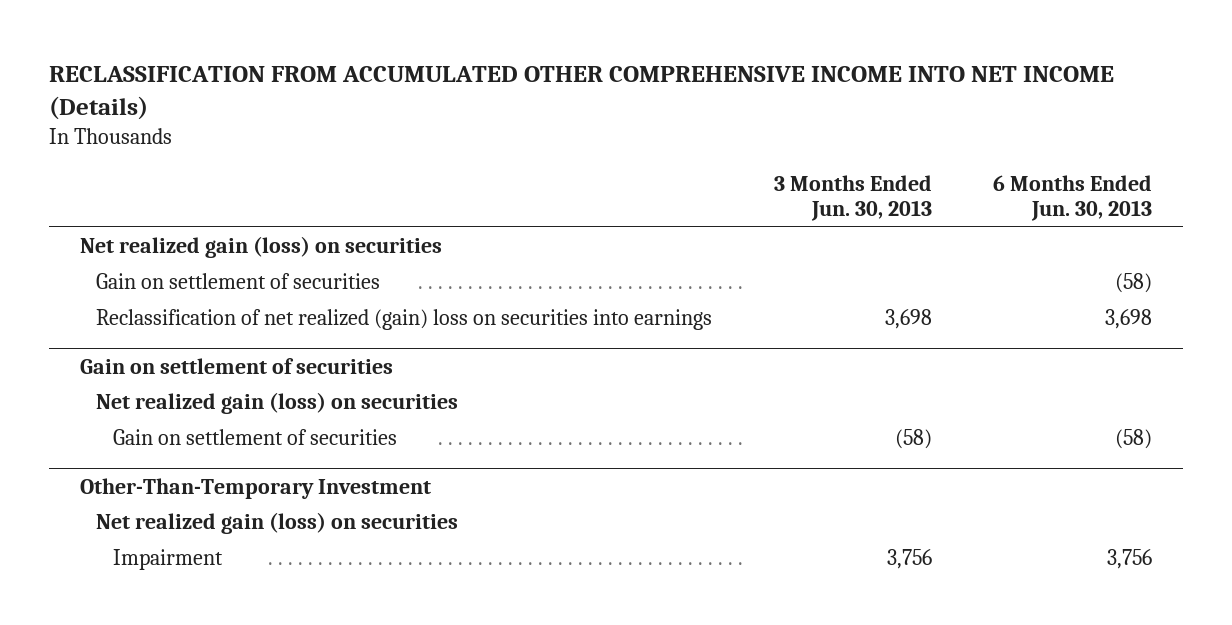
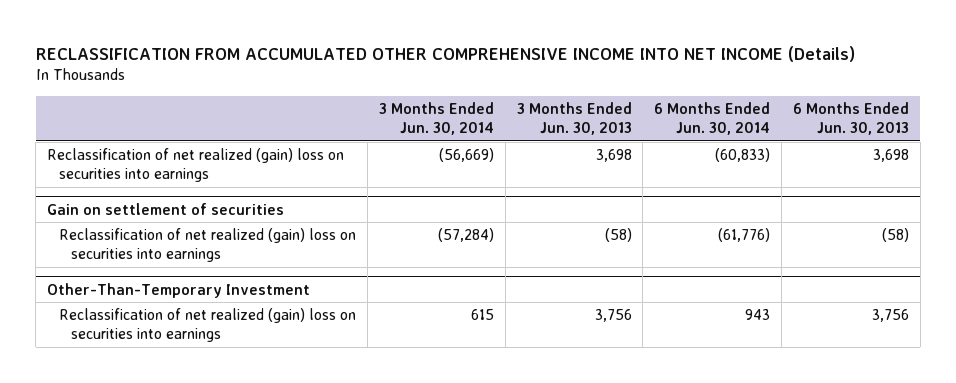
- | 3 Months Ended Jun. 30, 2013 | 6 Months Ended Jun. 30, 2013
+ | 3 Months Ended Jun. 30, 2014 | 3 Months Ended Jun. 30, 2013 | 6 Months Ended Jun. 30, 2014 | 6 Months Ended Jun. 30, 2013
- Net realized gain (loss) on securities
- Gain on settlement of securities | | (58)
@ Gain on settlement of securities
- Net realized gain (loss) on securities
- Gain on settlement of securities | (58) | (58)
+ Reclassification of net realized (gain) loss on securities into earnings | (57,284) | (58) | (61,776) | (58)
@ Other-Than-Temporary Investment
- Net realized gain (loss) on securities
- Impairment | 3,756 | 3,756
+ Reclassification of net realized (gain) loss on securities into earnings | 615 | 3,756 | 943 | 3,756

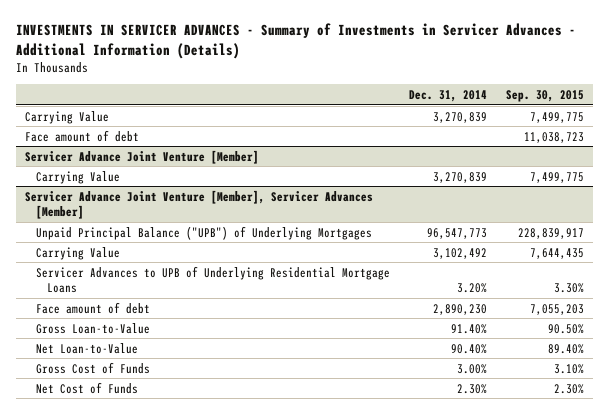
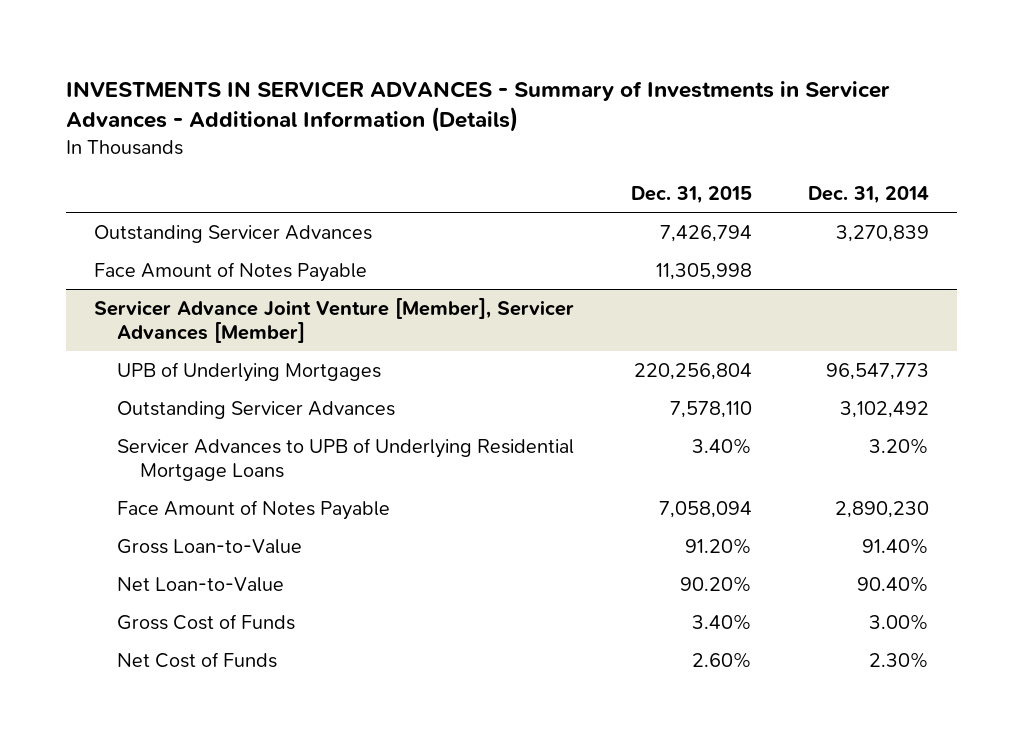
- | Dec. 31, 2014 | Sep. 30, 2015
+ | Dec. 31, 2015 | Dec. 31, 2014
- Carrying Value | 3,270,839 | 7,499,775
- Face amount of debt | | 11,038,723
- Servicer Advance Joint Venture [Member]
- Carrying Value | 3,270,839 | 7,499,775
+ Outstanding Servicer Advances | 7,426,794 | 3,270,839
+ Face Amount of Notes Payable | 11,305,998 |
@ Servicer Advance Joint Venture [Member], Servicer Advances [Member]
- Unpaid Principal Balance ("UPB") of Underlying Mortgages | 96,547,773 | 228,839,917
- Carrying Value | 3,102,492 | 7,644,435
+ UPB of Underlying Mortgages | 220,256,804 | 96,547,773
+ Outstanding Servicer Advances | 7,578,110 | 3,102,492
- Face amount of debt | 2,890,230 | 7,055,203
+ Face Amount of Notes Payable | 7,058,094 | 2,890,230

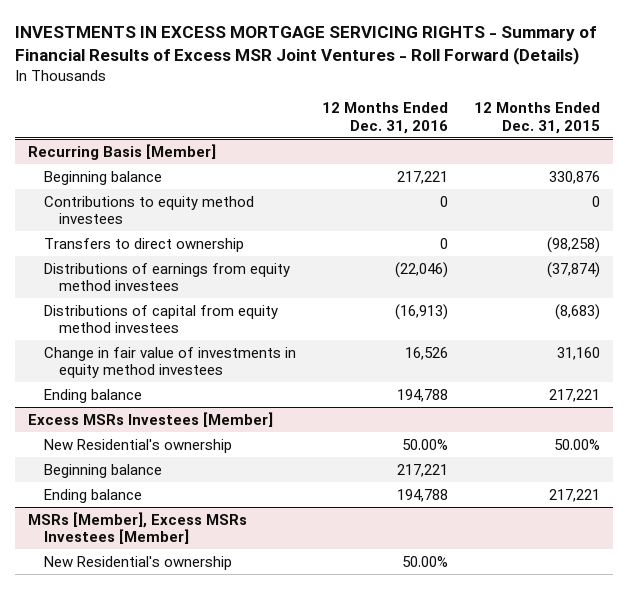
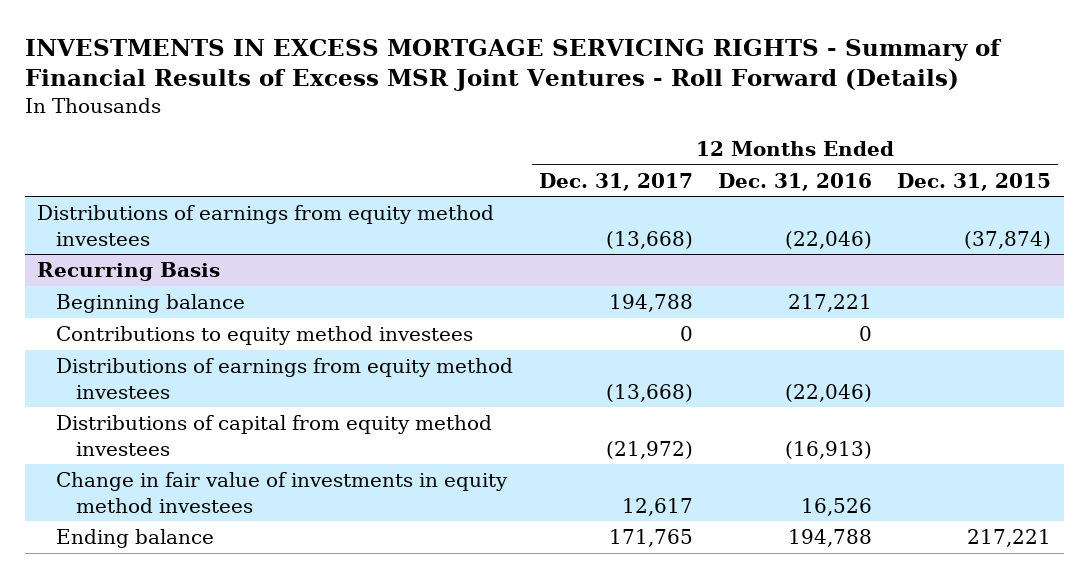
- | 12 Months Ended Dec. 31, 2016 | 12 Months Ended Dec. 31, 2015
+ | 12 Months Ended Dec. 31, 2017 | 12 Months Ended Dec. 31, 2016 | 12 Months Ended Dec. 31, 2015
- Recurring Basis [Member]
- Beginning balance | 217,221 | 330,876
- Contributions to equity method investees | 0 | 0
- Transfers to direct ownership | 0 | (98,258)
- Distributions of capital from equity method investees | (16,913) | (8,683)
- Change in fair value of investments in equity method investees | 16,526 | 31,160
- Ending balance | 194,788 | 217,221
- Excess MSRs Investees [Member]
- New Residential's ownership | 50.00% | 50.00%
+ Recurring Basis
+ Contributions to equity method investees | 0 | 0 |
+ Distributions of earnings from equity method investees | (13,668) | (22,046) |
+ Distributions of capital from equity method investees | (21,972) | (16,913) |
+ Change in fair value of investments in equity method investees | 12,617 | 16,526 |
- MSRs [Member], Excess MSRs Investees [Member]
- New Residential's ownership | 50.00% |

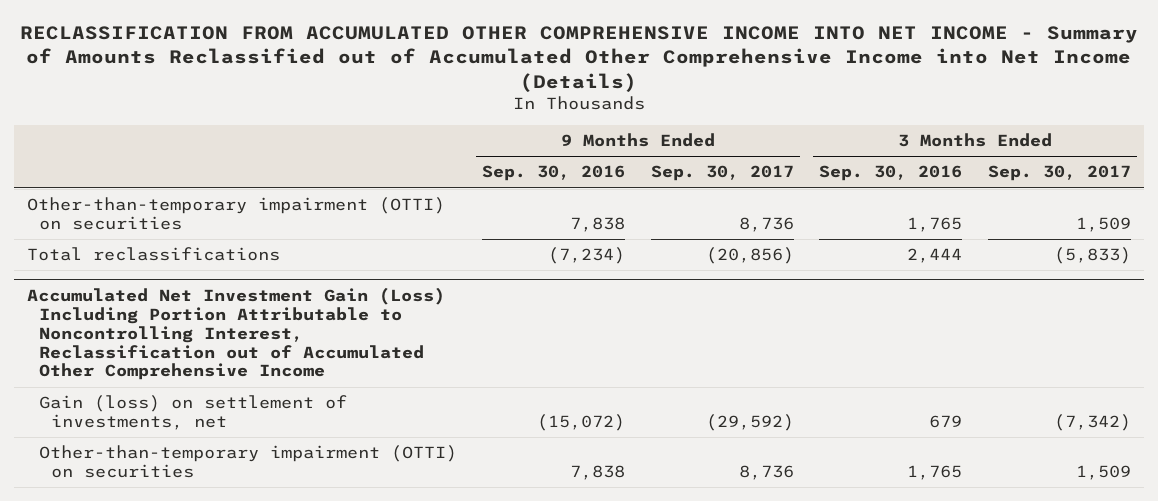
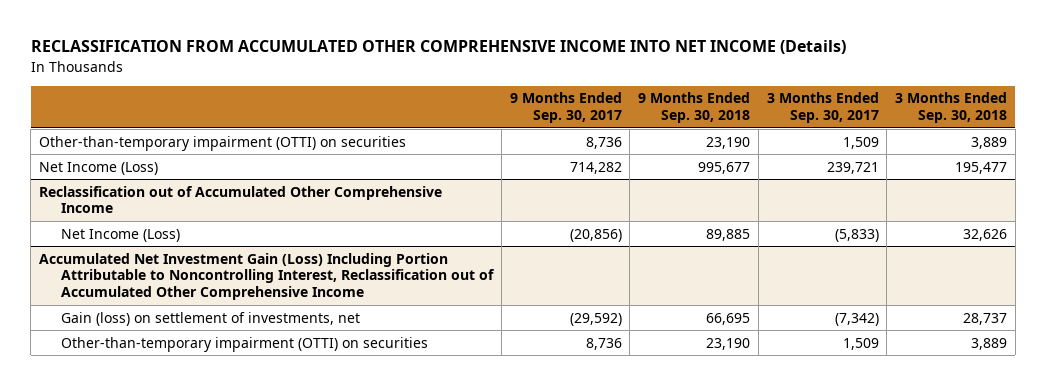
- RECLASSIFICATION FROM ACCUMULATED OTHER COMPREHENSIVE INCOME INTO NET INCOME - Summary of Amounts Reclassified out of Accumulated Other Comprehensive Income into Net Income (Details)
+ RECLASSIFICATION FROM ACCUMULATED OTHER COMPREHENSIVE INCOME INTO NET INCOME (Details)
- | 9 Months Ended Sep. 30, 2016 | 9 Months Ended Sep. 30, 2017 | 3 Months Ended Sep. 30, 2016 | 3 Months Ended Sep. 30, 2017
+ | 9 Months Ended Sep. 30, 2017 | 9 Months Ended Sep. 30, 2018 | 3 Months Ended Sep. 30, 2017 | 3 Months Ended Sep. 30, 2018
- Total reclassifications | (7,234) | (20,856) | 2,444 | (5,833)
+ Net Income (Loss) | 714,282 | 995,677 | 239,721 | 195,477
+ Reclassification out of Accumulated Other Comprehensive Income
+ Net Income (Loss) | (20,856) | 89,885 | (5,833) | 32,626

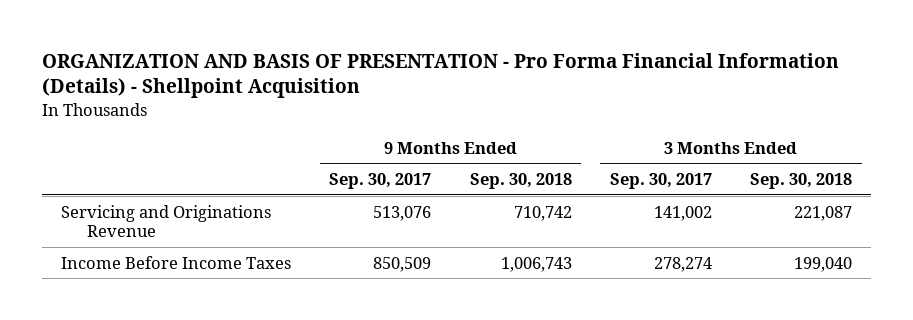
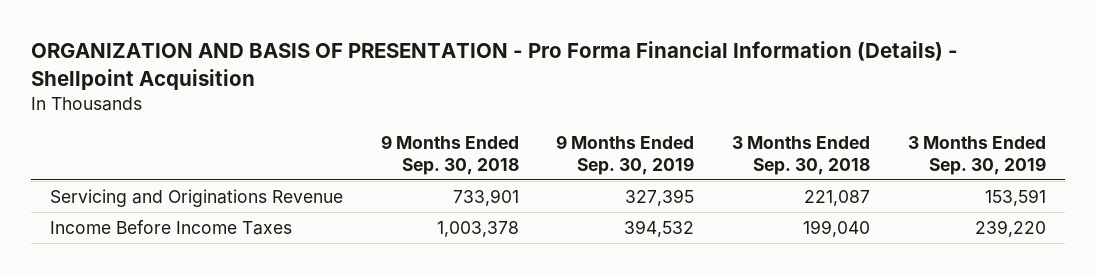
- | 9 Months Ended Sep. 30, 2017 | 9 Months Ended Sep. 30, 2018 | 3 Months Ended Sep. 30, 2017 | 3 Months Ended Sep. 30, 2018
+ | 9 Months Ended Sep. 30, 2018 | 9 Months Ended Sep. 30, 2019 | 3 Months Ended Sep. 30, 2018 | 3 Months Ended Sep. 30, 2019
- Servicing and Originations Revenue | 513,076 | 710,742 | 141,002 | 221,087
- Income Before Income Taxes | 850,509 | 1,006,743 | 278,274 | 199,040
+ Servicing and Originations Revenue | 733,901 | 327,395 | 221,087 | 153,591
+ Income Before Income Taxes | 1,003,378 | 394,532 | 199,040 | 239,220

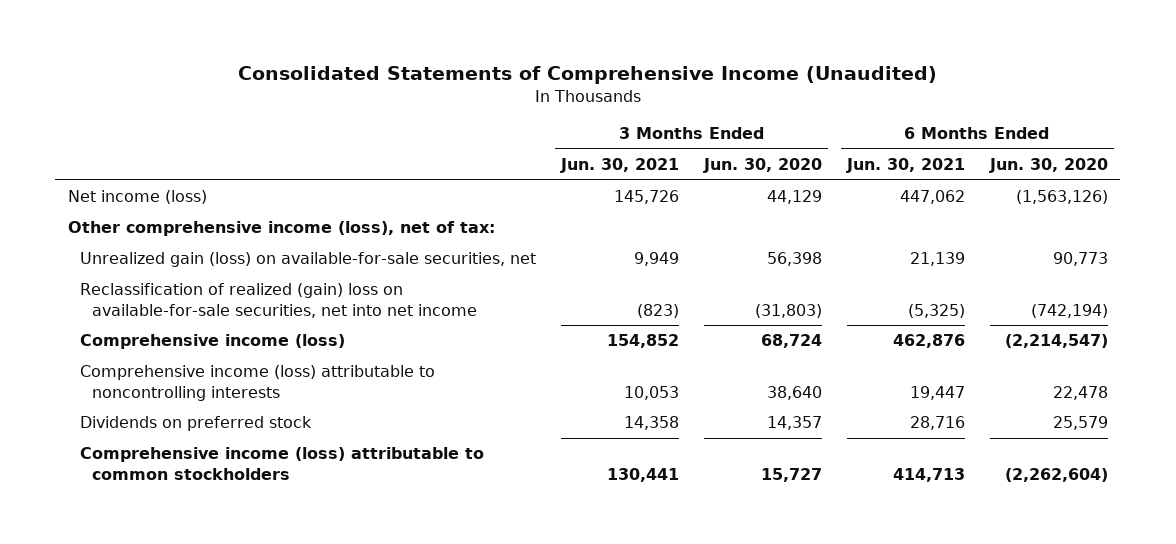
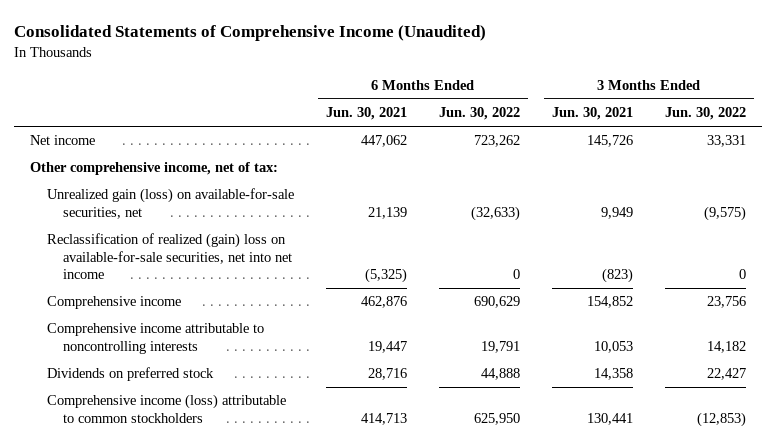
- | 3 Months Ended Jun. 30, 2021 | 3 Months Ended Jun. 30, 2020 | 6 Months Ended Jun. 30, 2021 | 6 Months Ended Jun. 30, 2020
+ | 6 Months Ended Jun. 30, 2021 | 6 Months Ended Jun. 30, 2022 | 3 Months Ended Jun. 30, 2021 | 3 Months Ended Jun. 30, 2022
- Net income (loss) | 145,726 | 44,129 | 447,062 | (1,563,126)
- Other comprehensive income (loss), net of tax:
+ Net income | 447,062 | 723,262 | 145,726 | 33,331
+ Other comprehensive income, net of tax:
- Comprehensive income (loss) | 154,852 | 68,724 | 462,876 | (2,214,547)
- Comprehensive income (loss) attributable to noncontrolling interests | 10,053 | 38,640 | 19,447 | 22,478
+ Comprehensive income | 462,876 | 690,629 | 154,852 | 23,756
+ Comprehensive income attributable to noncontrolling interests | 19,447 | 19,791 | 10,053 | 14,182

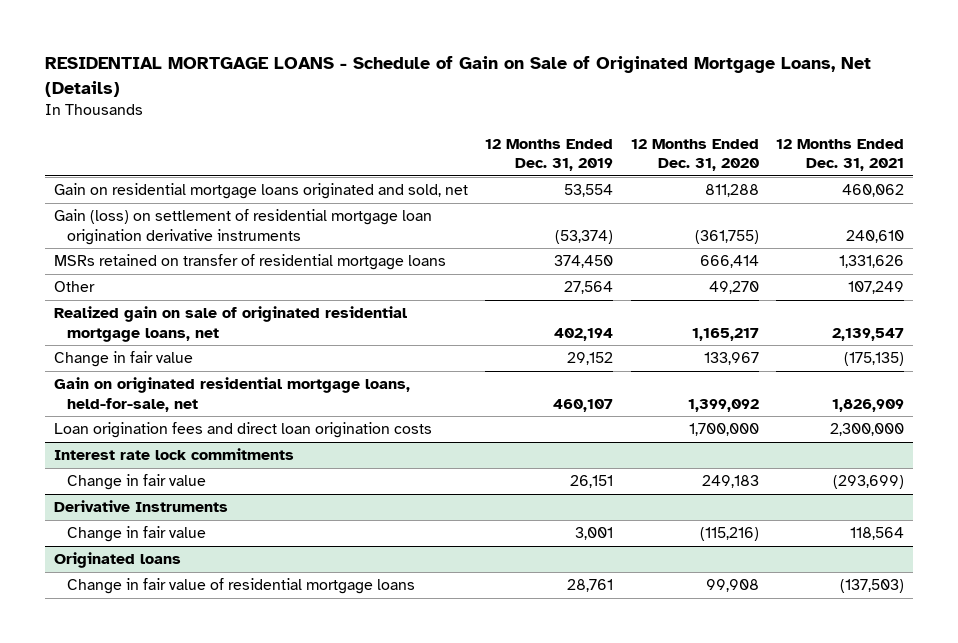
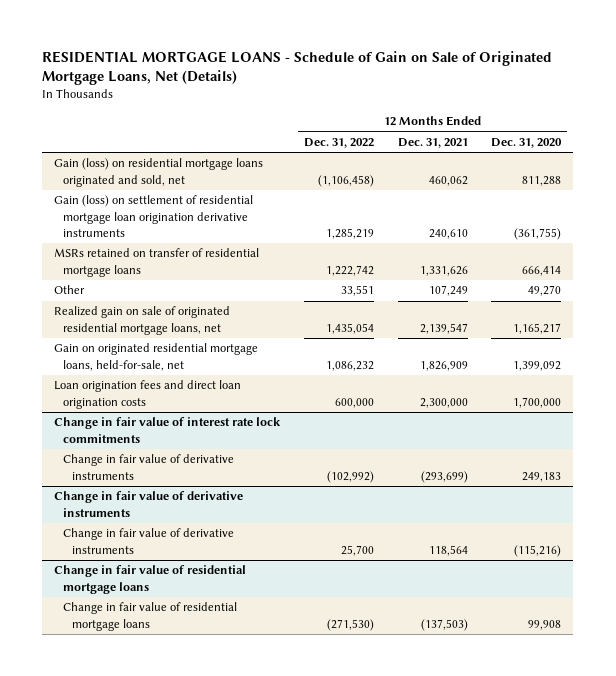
- | 12 Months Ended Dec. 31, 2019 | 12 Months Ended Dec. 31, 2020 | 12 Months Ended Dec. 31, 2021
+ | 12 Months Ended Dec. 31, 2022 | 12 Months Ended Dec. 31, 2021 | 12 Months Ended Dec. 31, 2020
- Gain on residential mortgage loans originated and sold, net | 53,554 | 811,288 | 460,062
+ Gain (loss) on residential mortgage loans originated and sold, net | (1,106,458) | 460,062 | 811,288
- Change in fair value | 29,152 | 133,967 | (175,135)
- Interest rate lock commitments
- Change in fair value | 26,151 | 249,183 | (293,699)
- Derivative Instruments
- Change in fair value | 3,001 | (115,216) | 118,564
- Originated loans
+ Change in fair value of interest rate lock commitments
+ Change in fair value of derivative instruments | (102,992) | (293,699) | 249,183
+ Change in fair value of derivative instruments
+ Change in fair value of derivative instruments | 25,700 | 118,564 | (115,216)
+ Change in fair value of residential mortgage loans

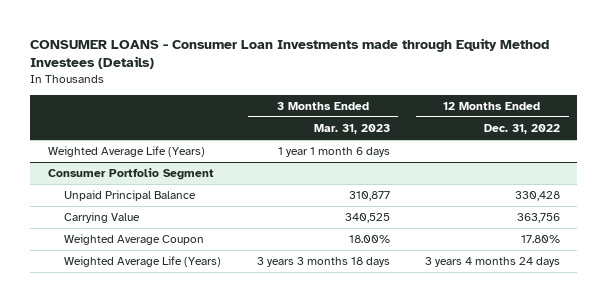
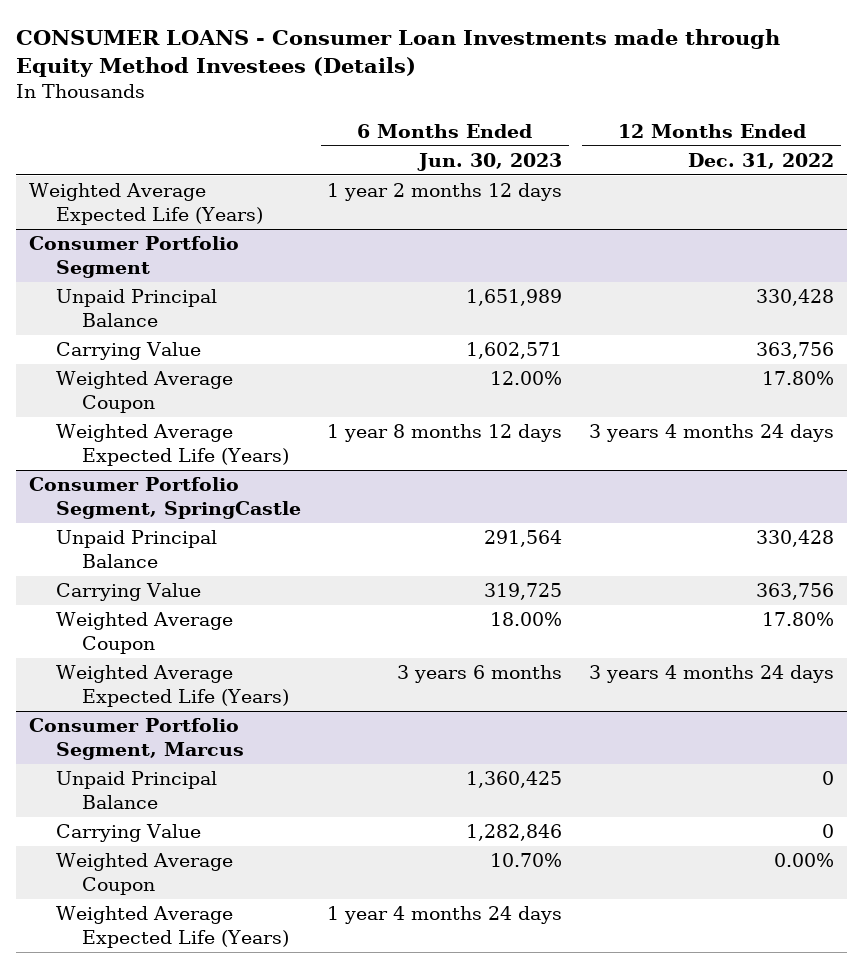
- | 3 Months Ended Mar. 31, 2023 | 12 Months Ended Dec. 31, 2022
+ | 6 Months Ended Jun. 30, 2023 | 12 Months Ended Dec. 31, 2022
- Weighted Average Life (Years) | 1 year 1 month 6 days |
+ Weighted Average Expected Life (Years) | 1 year 2 months 12 days |
@ Consumer Portfolio Segment
- Weighted Average Life (Years) | 3 years 3 months 18 days | 3 years 4 months 24 days
+ Weighted Average Expected Life (Years) | 1 year 8 months 12 days | 3 years 4 months 24 days
+ Consumer Portfolio Segment, SpringCastle
+ Unpaid Principal Balance | 291,564 | 330,428
+ Carrying Value | 319,725 | 363,756
+ Weighted Average Coupon | 18.00% | 17.80%
+ Weighted Average Expected Life (Years) | 3 years 6 months | 3 years 4 months 24 days
+ Consumer Portfolio Segment, Marcus
+ Unpaid Principal Balance | 1,360,425 | 0
+ Carrying Value | 1,282,846 | 0
+ Weighted Average Coupon | 10.70% | 0.00%
+ Weighted Average Expected Life (Years) | 1 year 4 months 24 days |

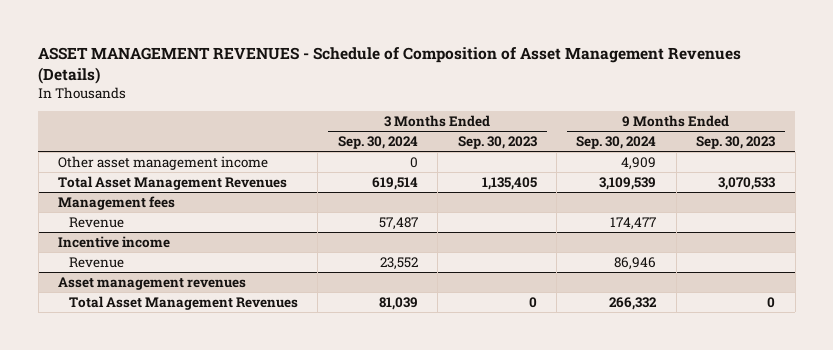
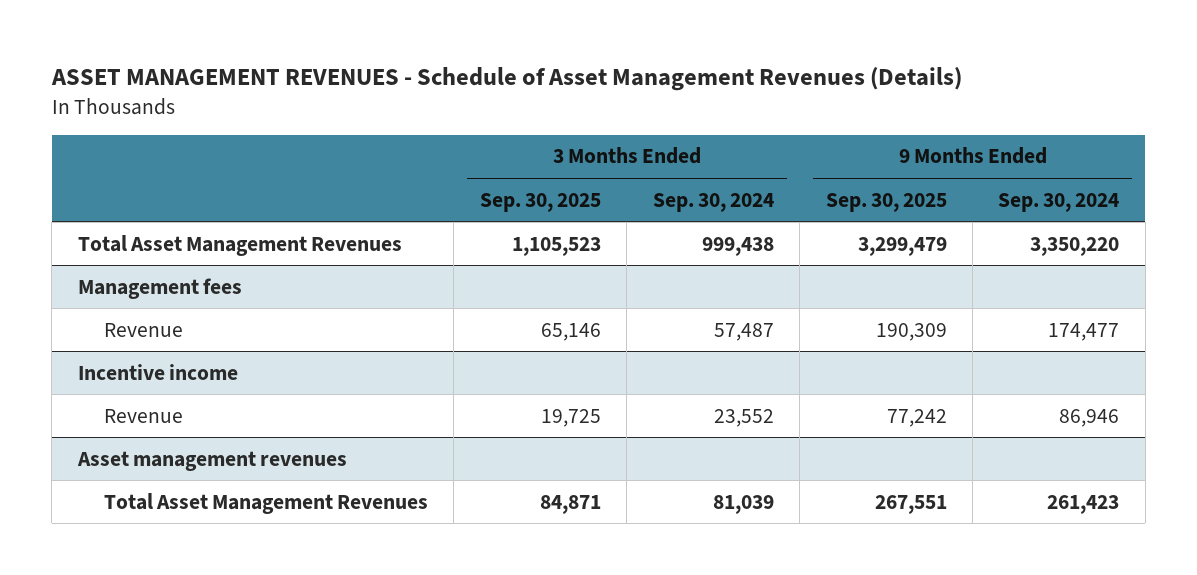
- ASSET MANAGEMENT REVENUES - Schedule of Composition of Asset Management Revenues (Details)
+ ASSET MANAGEMENT REVENUES - Schedule of Asset Management Revenues (Details)
- | 3 Months Ended Sep. 30, 2024 | 3 Months Ended Sep. 30, 2023 | 9 Months Ended Sep. 30, 2024 | 9 Months Ended Sep. 30, 2023
+ | 3 Months Ended Sep. 30, 2025 | 3 Months Ended Sep. 30, 2024 | 9 Months Ended Sep. 30, 2025 | 9 Months Ended Sep. 30, 2024
- Other asset management income | 0 | | 4,909 |
- Total Asset Management Revenues | 619,514 | 1,135,405 | 3,109,539 | 3,070,533
+ Total Asset Management Revenues | 1,105,523 | 999,438 | 3,299,479 | 3,350,220
@ Asset management revenues
- Total Asset Management Revenues | 81,039 | 0 | 266,332 | 0
+ Total Asset Management Revenues | 84,871 | 81,039 | 267,551 | 261,423

